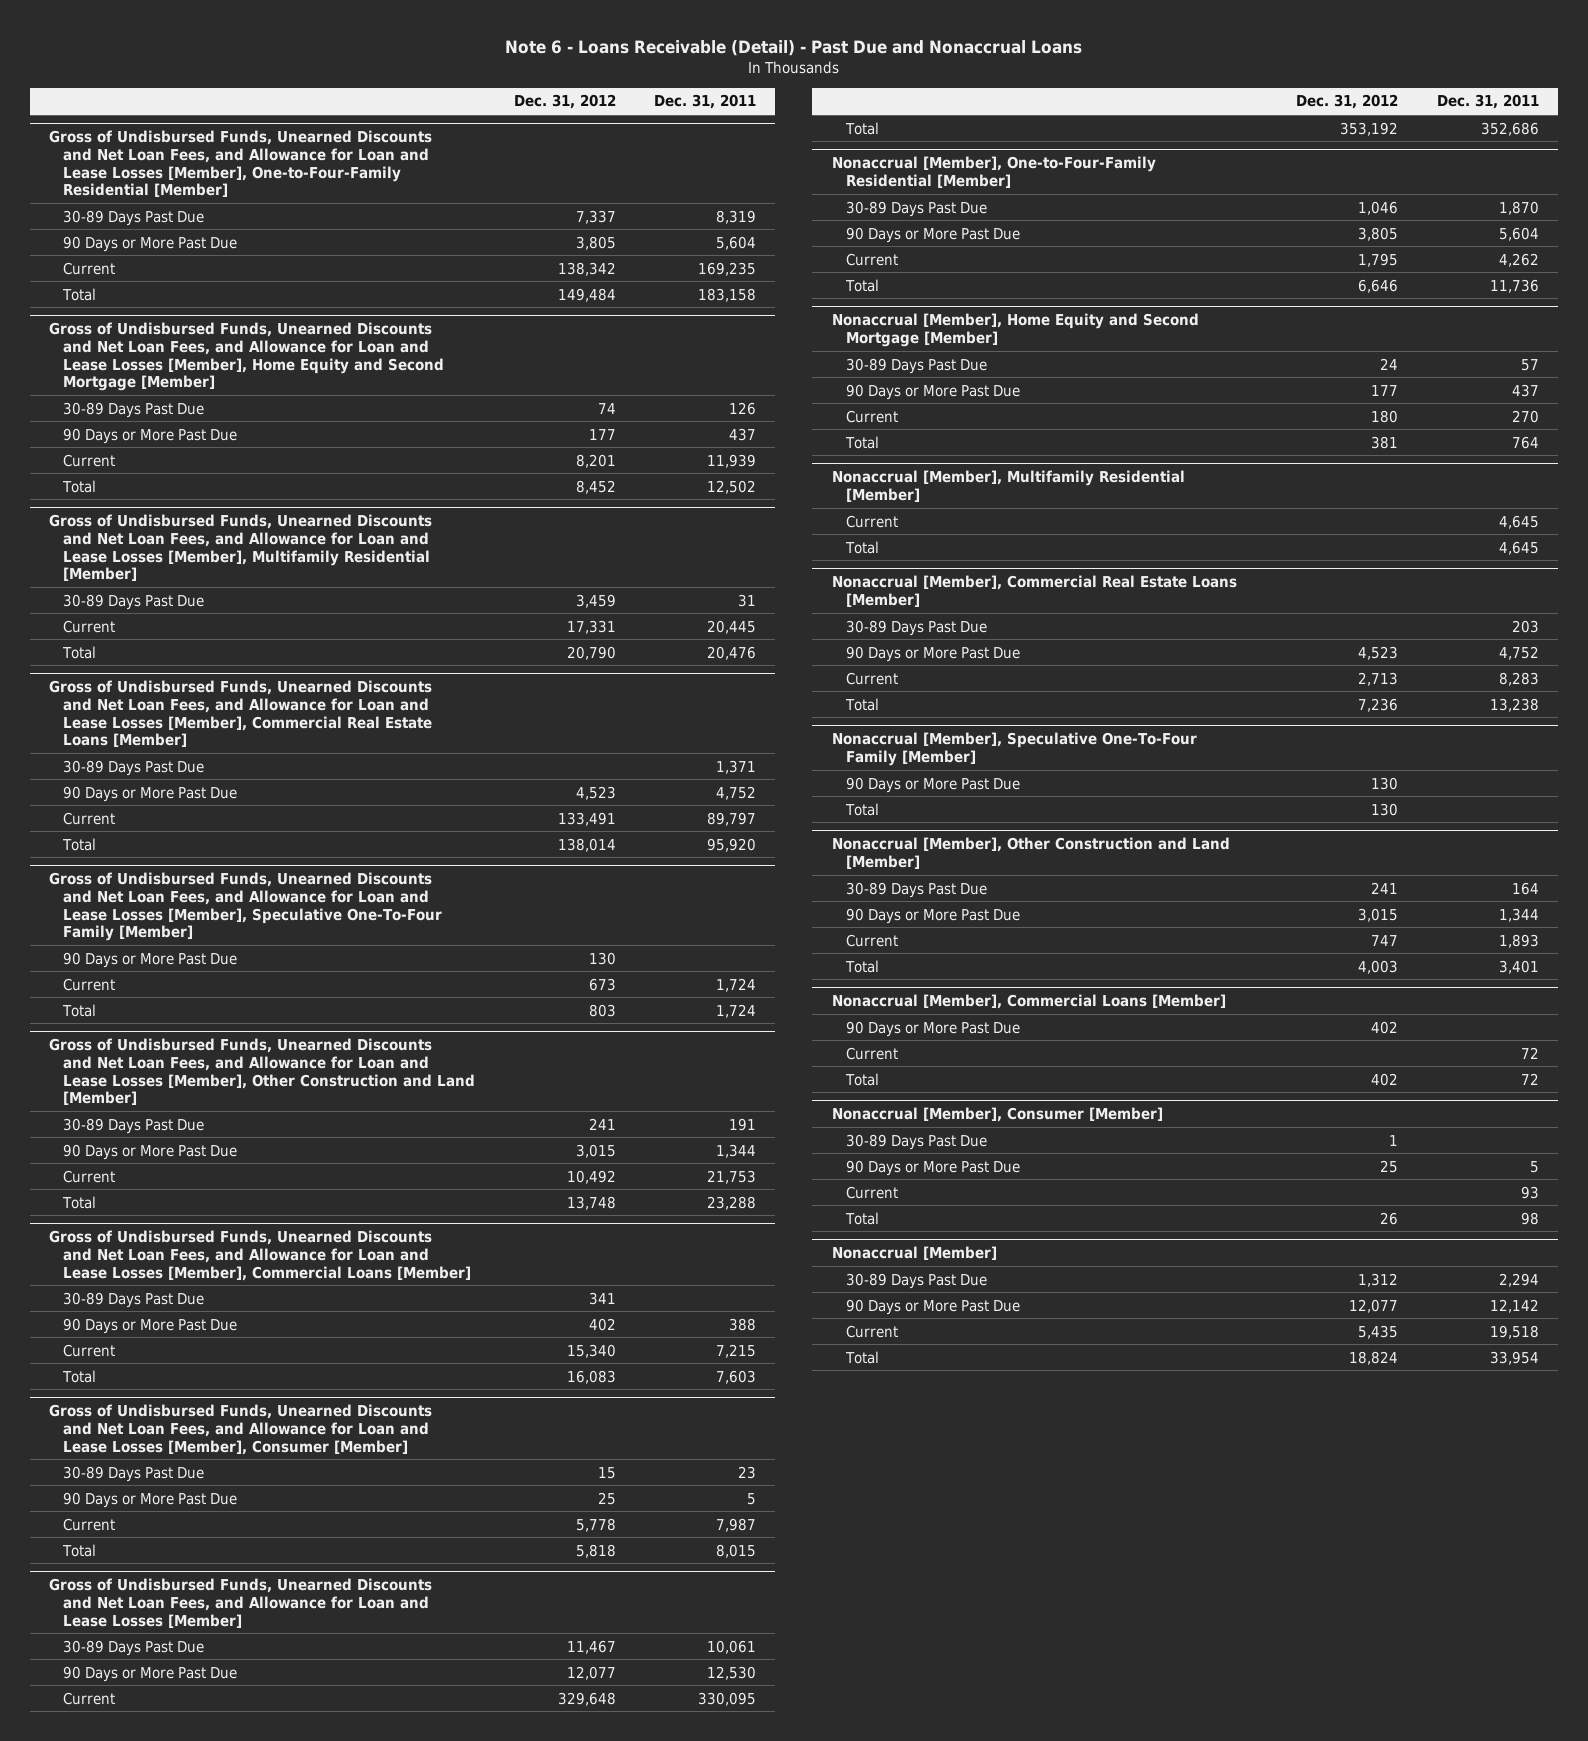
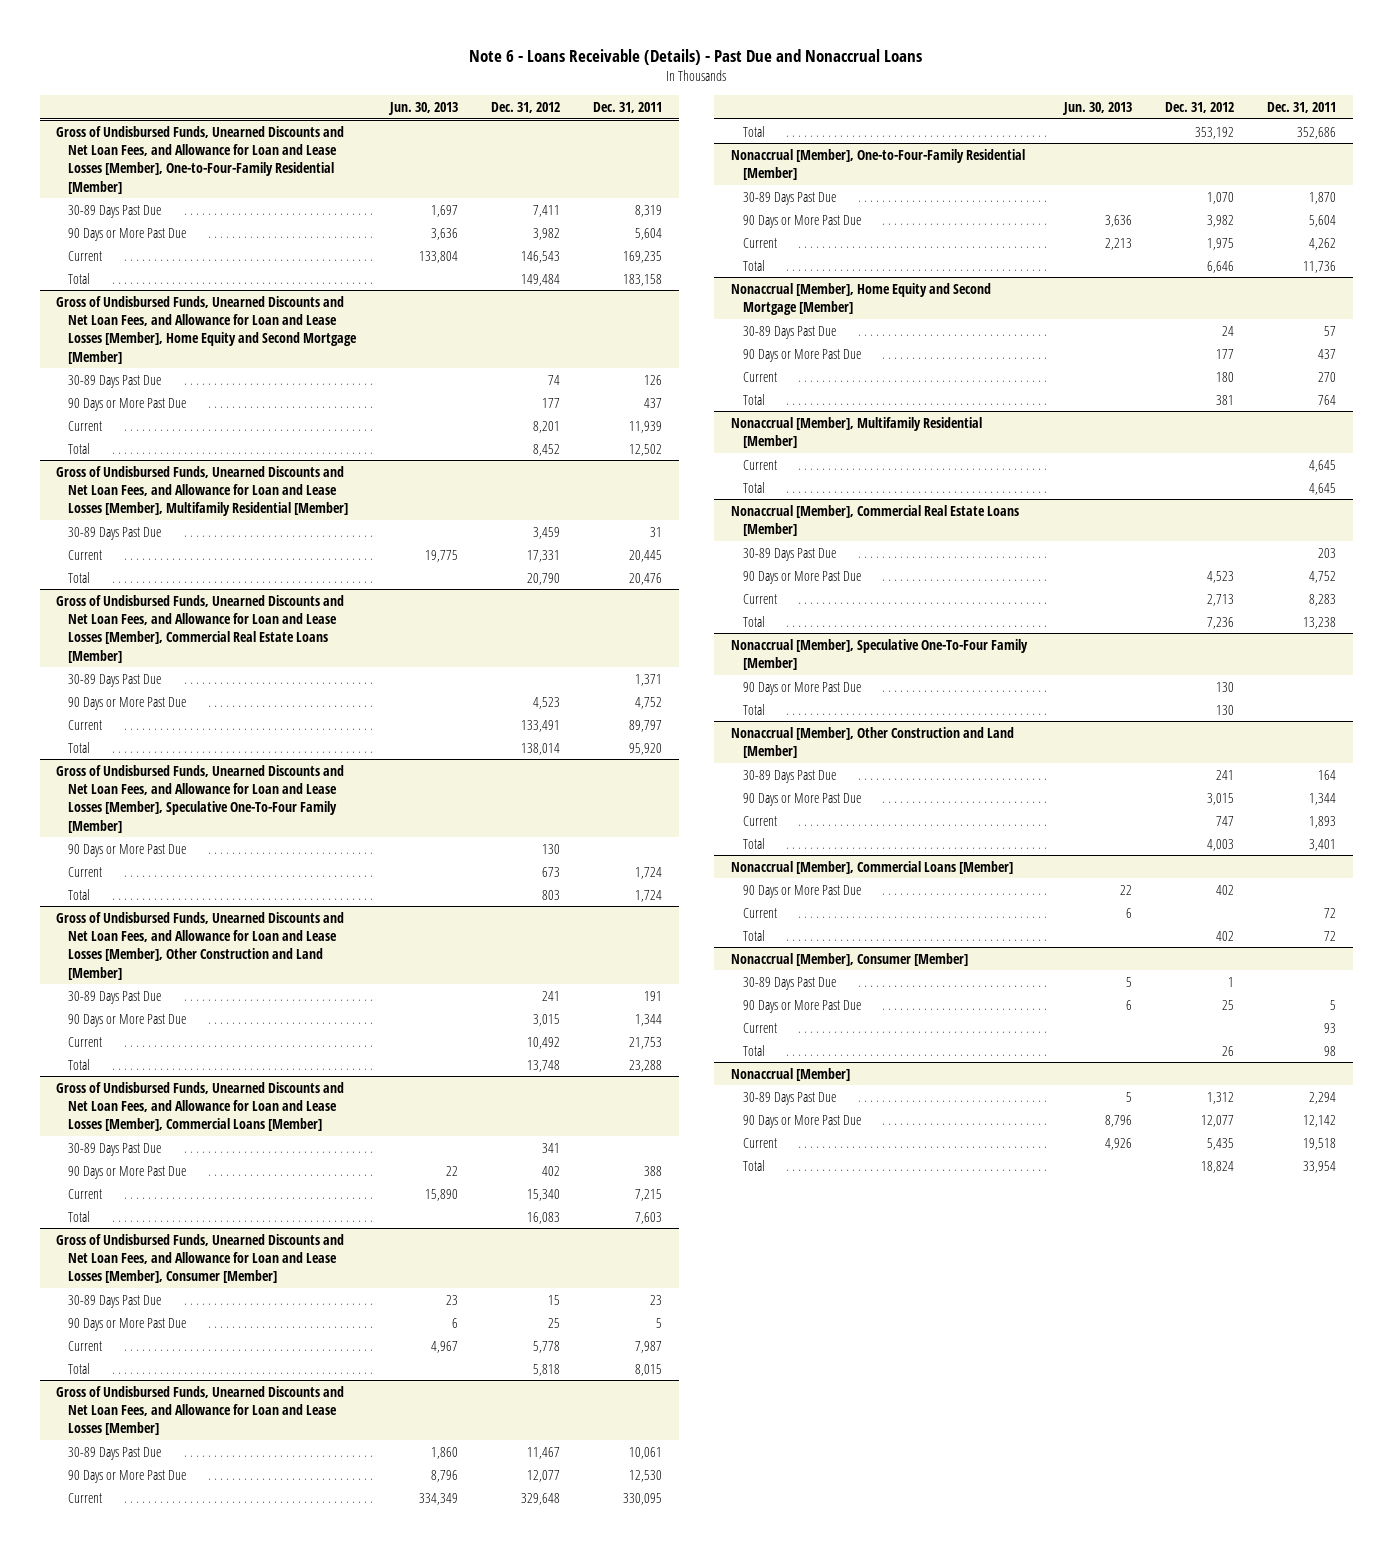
- Note 6 - Loans Receivable (Detail) - Past Due and Nonaccrual Loans
+ Note 6 - Loans Receivable (Details) - Past Due and Nonaccrual Loans
- | Dec. 31, 2012 | Dec. 31, 2011
+ | Jun. 30, 2013 | Dec. 31, 2012 | Dec. 31, 2011
@ Gross of Undisbursed Funds, Unearned Discounts and Net Loan Fees, and Allowance for Loan and Lease Losses [Member], One-to-Four-Family Residential [Member]
- 30-89 Days Past Due | 7,337 | 8,319
- 90 Days or More Past Due | 3,805 | 5,604
- Current | 138,342 | 169,235
+ 30-89 Days Past Due | 1,697 | 7,411 | 8,319
+ 90 Days or More Past Due | 3,636 | 3,982 | 5,604
+ Current | 133,804 | 146,543 | 169,235
@ Nonaccrual [Member], One-to-Four-Family Residential [Member]
- 30-89 Days Past Due | 1,046 | 1,870
- 90 Days or More Past Due | 3,805 | 5,604
- Current | 1,795 | 4,262
+ 30-89 Days Past Due | | 1,070 | 1,870
+ 90 Days or More Past Due | 3,636 | 3,982 | 5,604
+ Current | 2,213 | 1,975 | 4,262

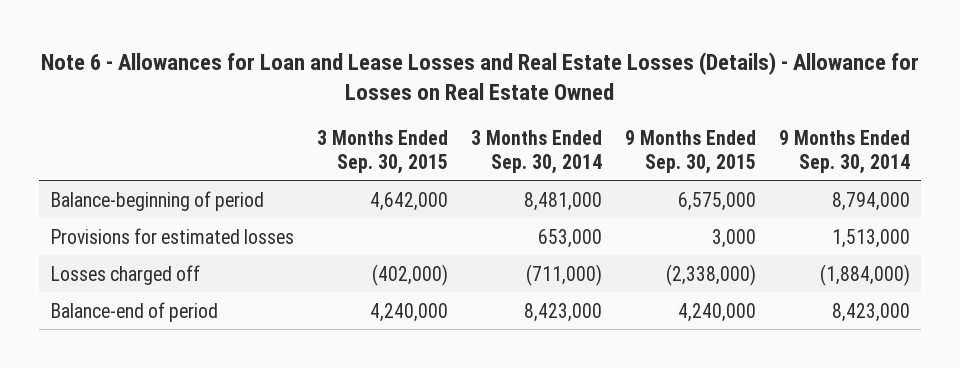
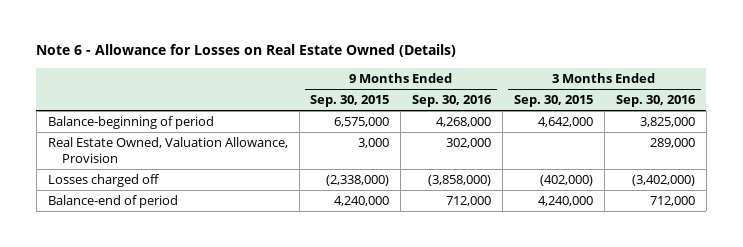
- Note 6 - Allowances for Loan and Lease Losses and Real Estate Losses (Details) - Allowance for Losses on Real Estate Owned
+ Note 6 - Allowance for Losses on Real Estate Owned (Details)
- | 3 Months Ended Sep. 30, 2015 | 3 Months Ended Sep. 30, 2014 | 9 Months Ended Sep. 30, 2015 | 9 Months Ended Sep. 30, 2014
+ | 9 Months Ended Sep. 30, 2015 | 9 Months Ended Sep. 30, 2016 | 3 Months Ended Sep. 30, 2015 | 3 Months Ended Sep. 30, 2016
- Provisions for estimated losses | | 653,000 | 3,000 | 1,513,000
+ Real Estate Owned, Valuation Allowance, Provision | 3,000 | 302,000 | | 289,000

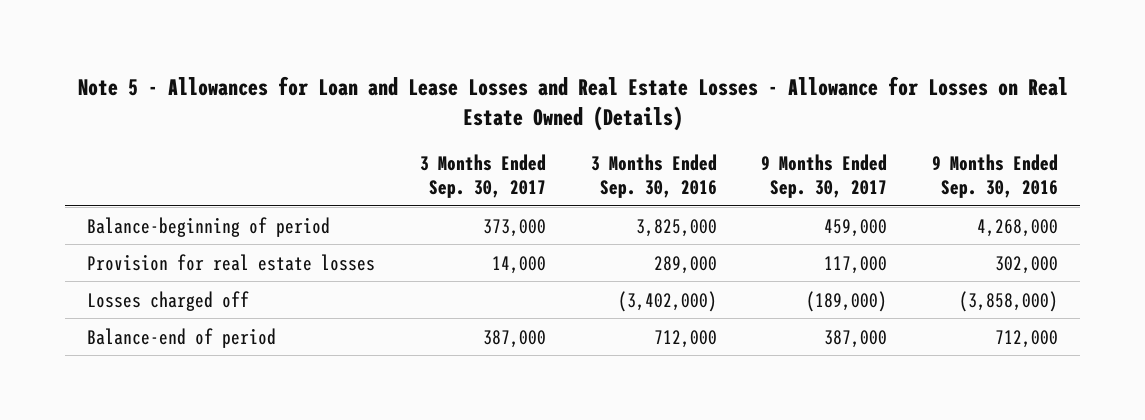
- Note 6 - Allowance for Losses on Real Estate Owned (Details)
+ Note 5 - Allowances for Loan and Lease Losses and Real Estate Losses - Allowance for Losses on Real Estate Owned (Details)
- | 9 Months Ended Sep. 30, 2015 | 9 Months Ended Sep. 30, 2016 | 3 Months Ended Sep. 30, 2015 | 3 Months Ended Sep. 30, 2016
+ | 3 Months Ended Sep. 30, 2017 | 3 Months Ended Sep. 30, 2016 | 9 Months Ended Sep. 30, 2017 | 9 Months Ended Sep. 30, 2016
- Real Estate Owned, Valuation Allowance, Provision | 3,000 | 302,000 | | 289,000
+ Provision for real estate losses | 14,000 | 289,000 | 117,000 | 302,000

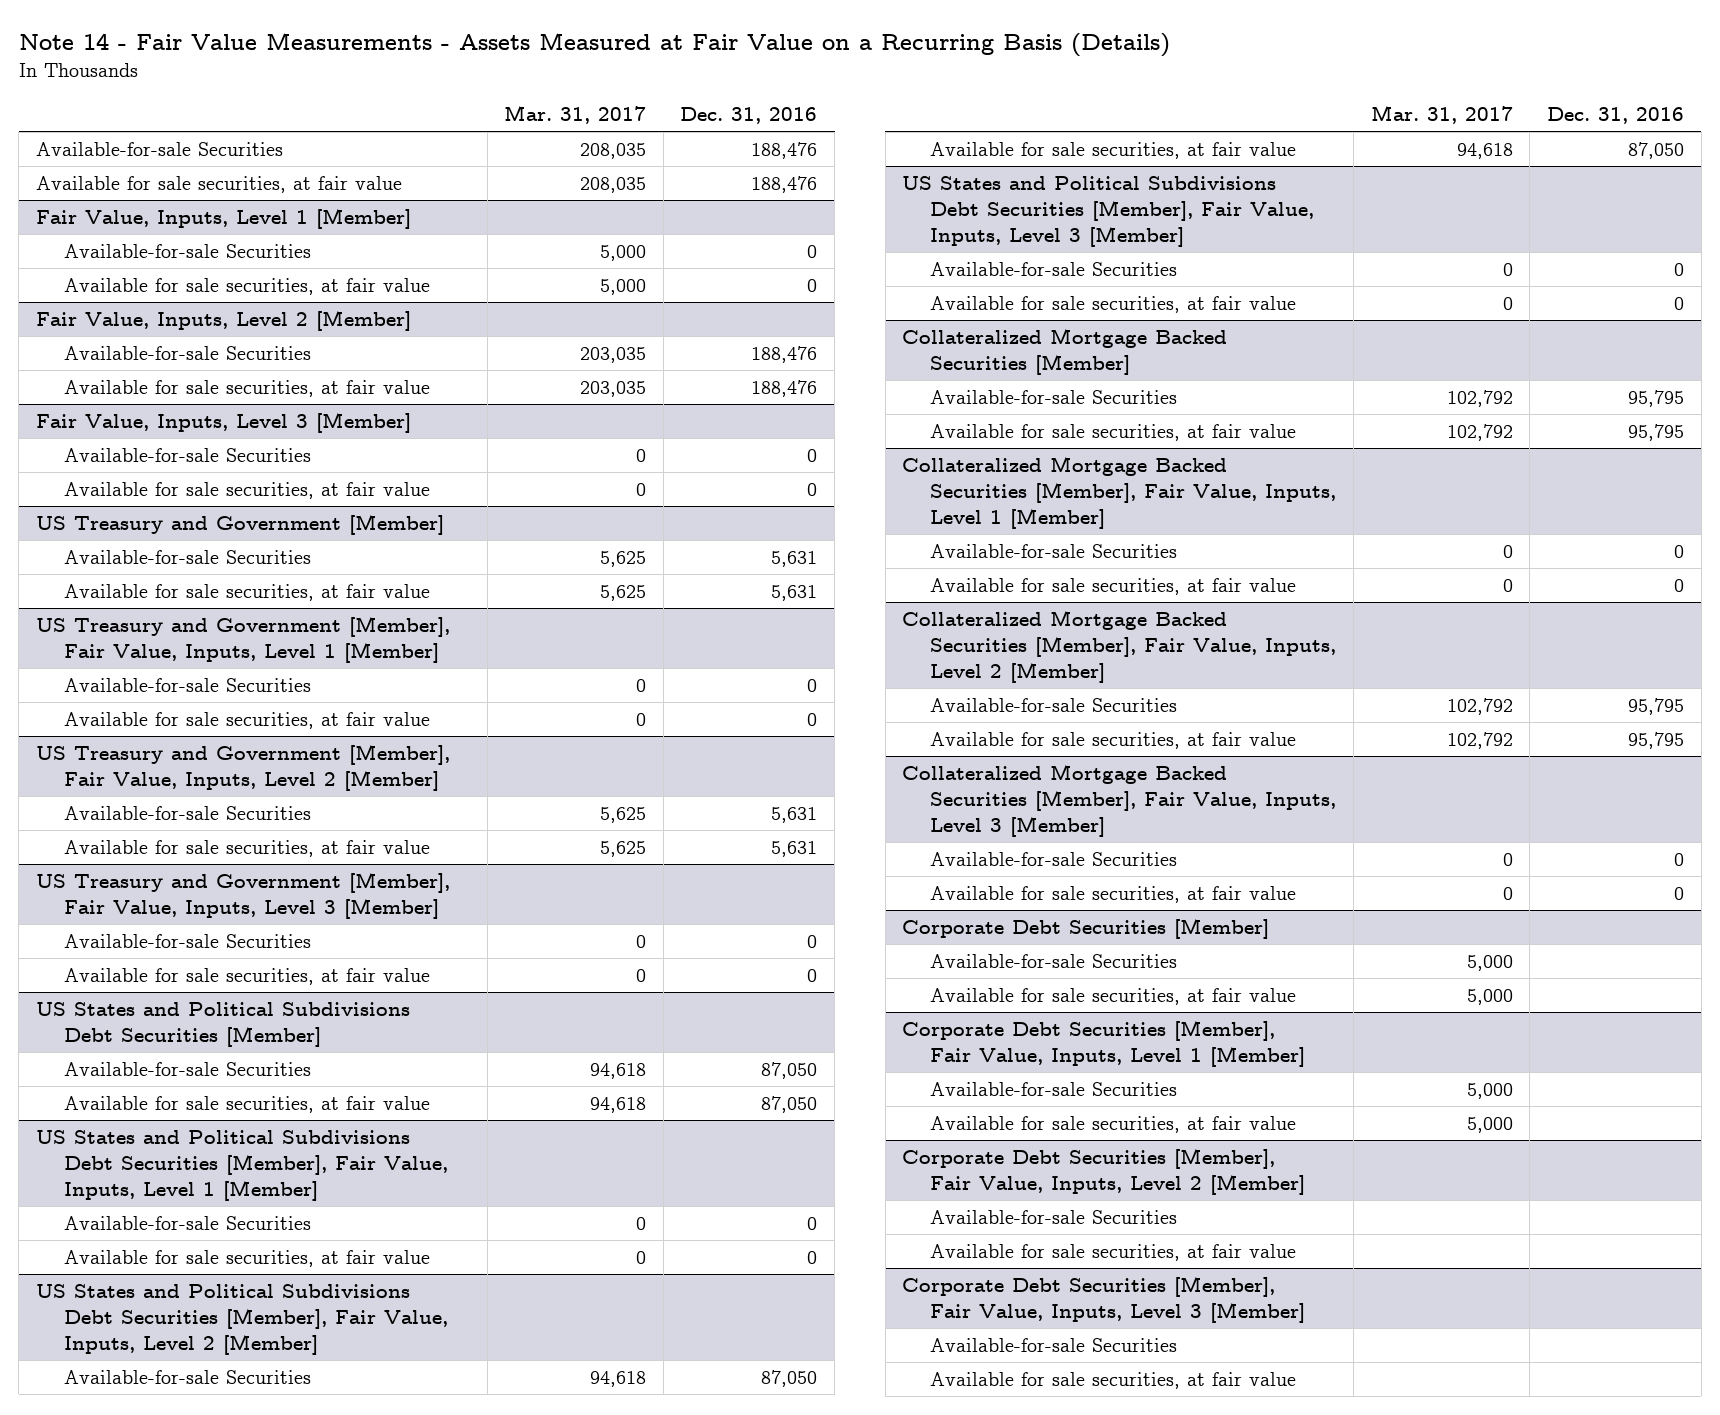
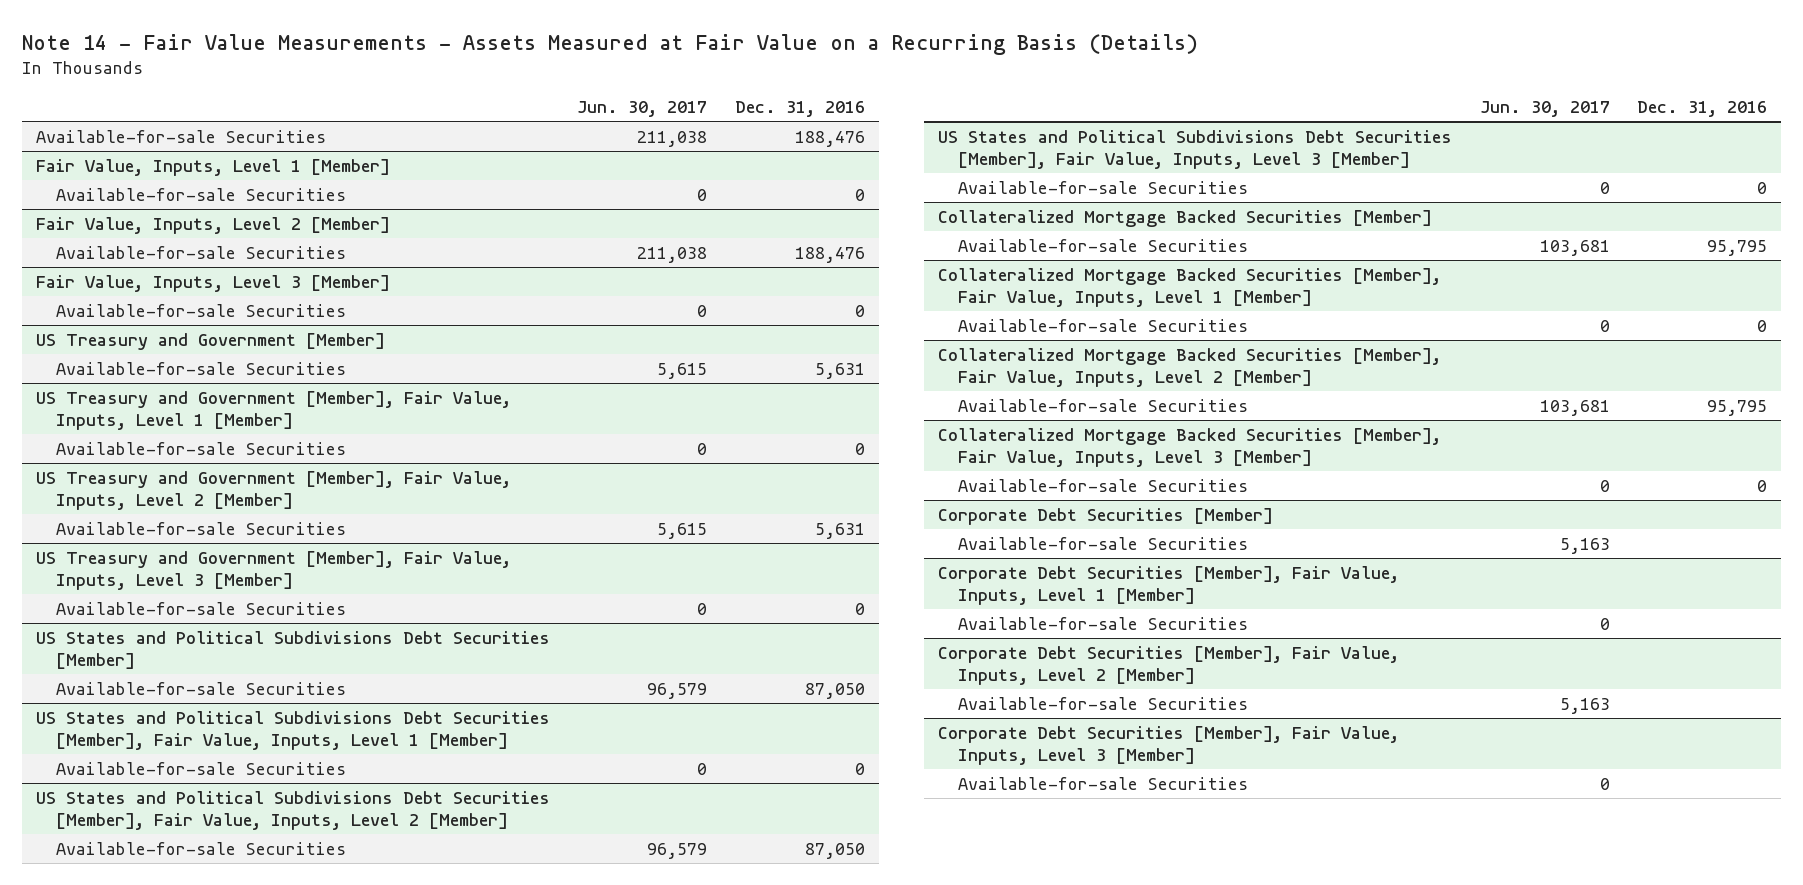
- | Mar. 31, 2017 | Dec. 31, 2016
+ | Jun. 30, 2017 | Dec. 31, 2016
- Available for sale securities, at fair value | 208,035 | 188,476
@ Fair Value, Inputs, Level 1 [Member]
- Available for sale securities, at fair value | 5,000 | 0
@ Fair Value, Inputs, Level 2 [Member]
- Available for sale securities, at fair value | 203,035 | 188,476
@ Fair Value, Inputs, Level 3 [Member]
- Available for sale securities, at fair value | 0 | 0
@ US Treasury and Government [Member]
- Available for sale securities, at fair value | 5,625 | 5,631
@ US Treasury and Government [Member], Fair Value, Inputs, Level 1 [Member]
- Available for sale securities, at fair value | 0 | 0
@ US Treasury and Government [Member], Fair Value, Inputs, Level 2 [Member]
- Available for sale securities, at fair value | 5,625 | 5,631
@ US Treasury and Government [Member], Fair Value, Inputs, Level 3 [Member]
- Available for sale securities, at fair value | 0 | 0
@ US States and Political Subdivisions Debt Securities [Member]
- Available for sale securities, at fair value | 94,618 | 87,050
@ US States and Political Subdivisions Debt Securities [Member], Fair Value, Inputs, Level 1 [Member]
- Available for sale securities, at fair value | 0 | 0
@ US States and Political Subdivisions Debt Securities [Member], Fair Value, Inputs, Level 2 [Member]
- Available for sale securities, at fair value | 94,618 | 87,050
@ US States and Political Subdivisions Debt Securities [Member], Fair Value, Inputs, Level 3 [Member]
- Available for sale securities, at fair value | 0 | 0
@ Collateralized Mortgage Backed Securities [Member]
- Available for sale securities, at fair value | 102,792 | 95,795
@ Collateralized Mortgage Backed Securities [Member], Fair Value, Inputs, Level 1 [Member]
- Available for sale securities, at fair value | 0 | 0
@ Collateralized Mortgage Backed Securities [Member], Fair Value, Inputs, Level 2 [Member]
- Available for sale securities, at fair value | 102,792 | 95,795
@ Collateralized Mortgage Backed Securities [Member], Fair Value, Inputs, Level 3 [Member]
- Available for sale securities, at fair value | 0 | 0
@ Corporate Debt Securities [Member]
- Available for sale securities, at fair value | 5,000 |
@ Corporate Debt Securities [Member], Fair Value, Inputs, Level 1 [Member]
- Available for sale securities, at fair value | 5,000 |
@ Corporate Debt Securities [Member], Fair Value, Inputs, Level 2 [Member]
- Available for sale securities, at fair value
@ Corporate Debt Securities [Member], Fair Value, Inputs, Level 3 [Member]
- Available for sale securities, at fair value

